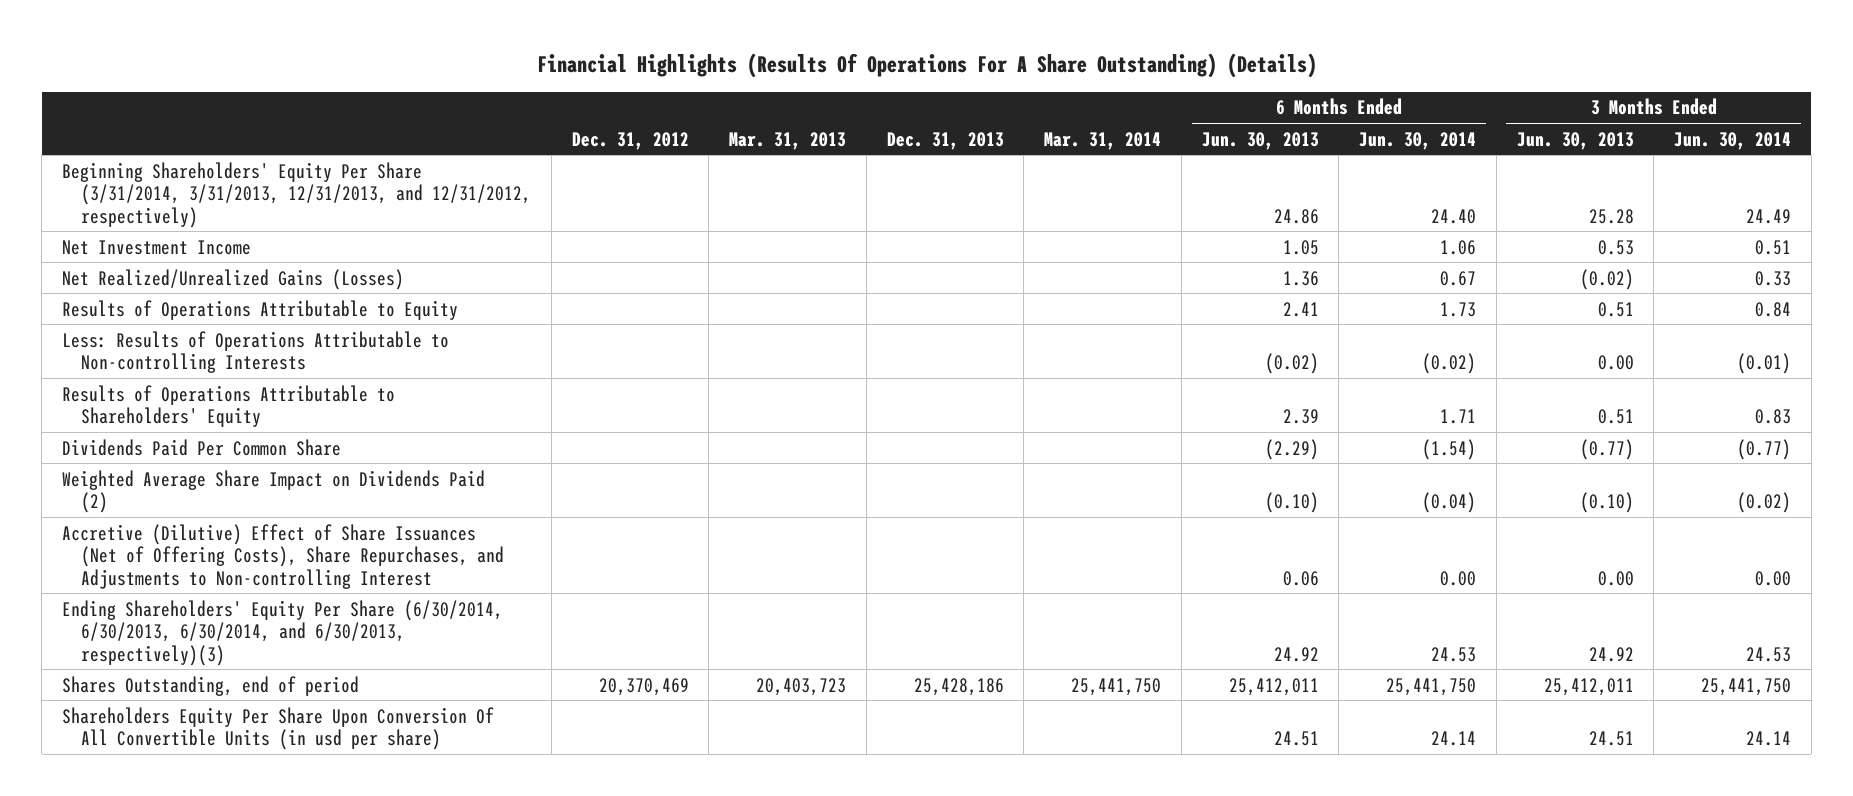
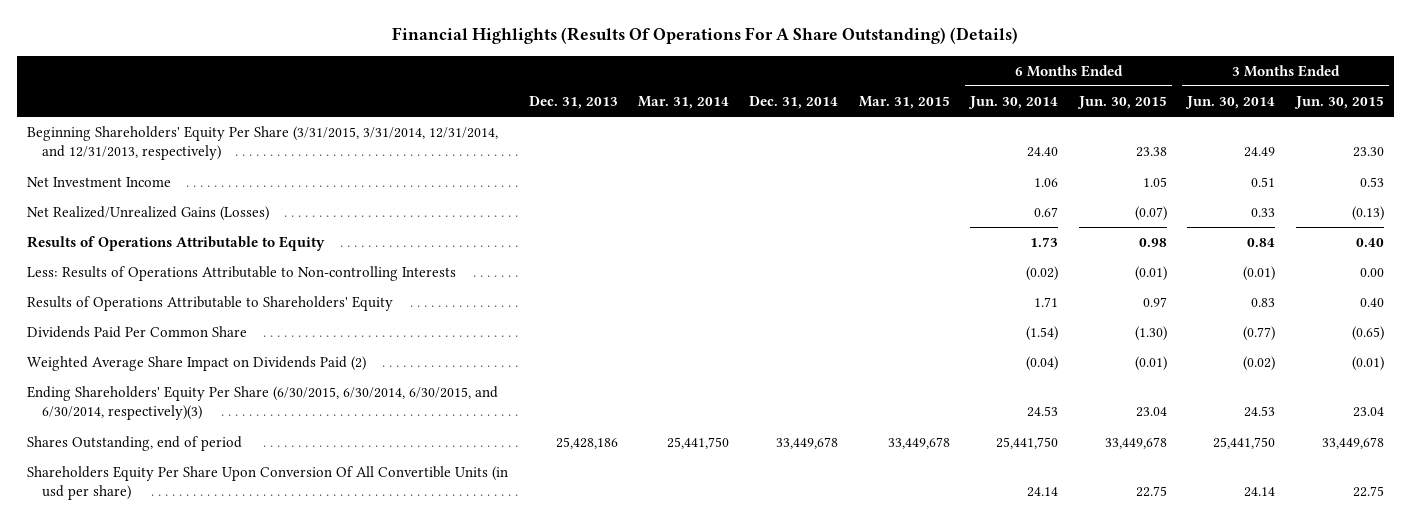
- | Dec. 31, 2012 | Mar. 31, 2013 | Dec. 31, 2013 | Mar. 31, 2014 | 6 Months Ended Jun. 30, 2013 | 6 Months Ended Jun. 30, 2014 | 3 Months Ended Jun. 30, 2013 | 3 Months Ended Jun. 30, 2014
+ | Dec. 31, 2013 | Mar. 31, 2014 | Dec. 31, 2014 | Mar. 31, 2015 | 6 Months Ended Jun. 30, 2014 | 6 Months Ended Jun. 30, 2015 | 3 Months Ended Jun. 30, 2014 | 3 Months Ended Jun. 30, 2015
- Beginning Shareholders' Equity Per Share (3/31/2014, 3/31/2013, 12/31/2013, and 12/31/2012, respectively) | | | | | 24.86 | 24.40 | 25.28 | 24.49
+ Beginning Shareholders' Equity Per Share (3/31/2015, 3/31/2014, 12/31/2014, and 12/31/2013, respectively) | | | | | 24.40 | 23.38 | 24.49 | 23.30
- Accretive (Dilutive) Effect of Share Issuances (Net of Offering Costs), Share Repurchases, and Adjustments to Non-controlling Interest | | | | | 0.06 | 0.00 | 0.00 | 0.00
- Ending Shareholders' Equity Per Share (6/30/2014, 6/30/2013, 6/30/2014, and 6/30/2013, respectively)(3) | | | | | 24.92 | 24.53 | 24.92 | 24.53
+ Ending Shareholders' Equity Per Share (6/30/2015, 6/30/2014, 6/30/2015, and 6/30/2014, respectively)(3) | | | | | 24.53 | 23.04 | 24.53 | 23.04

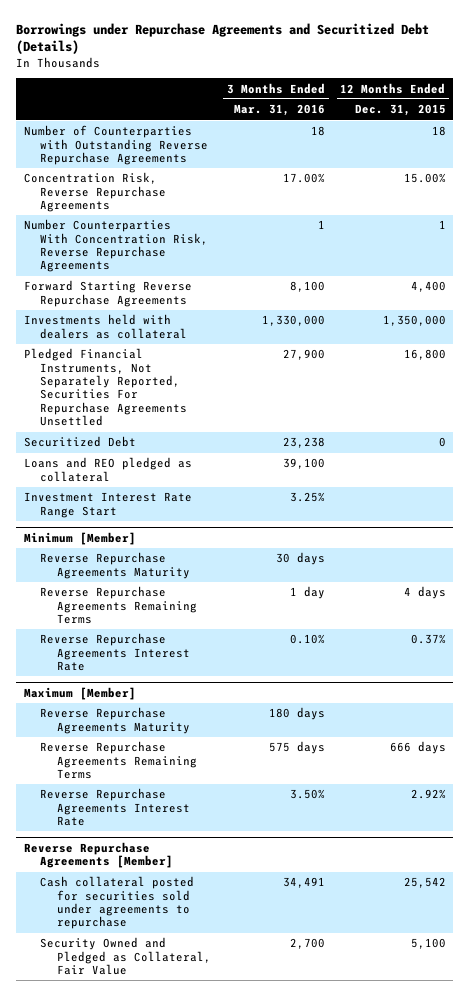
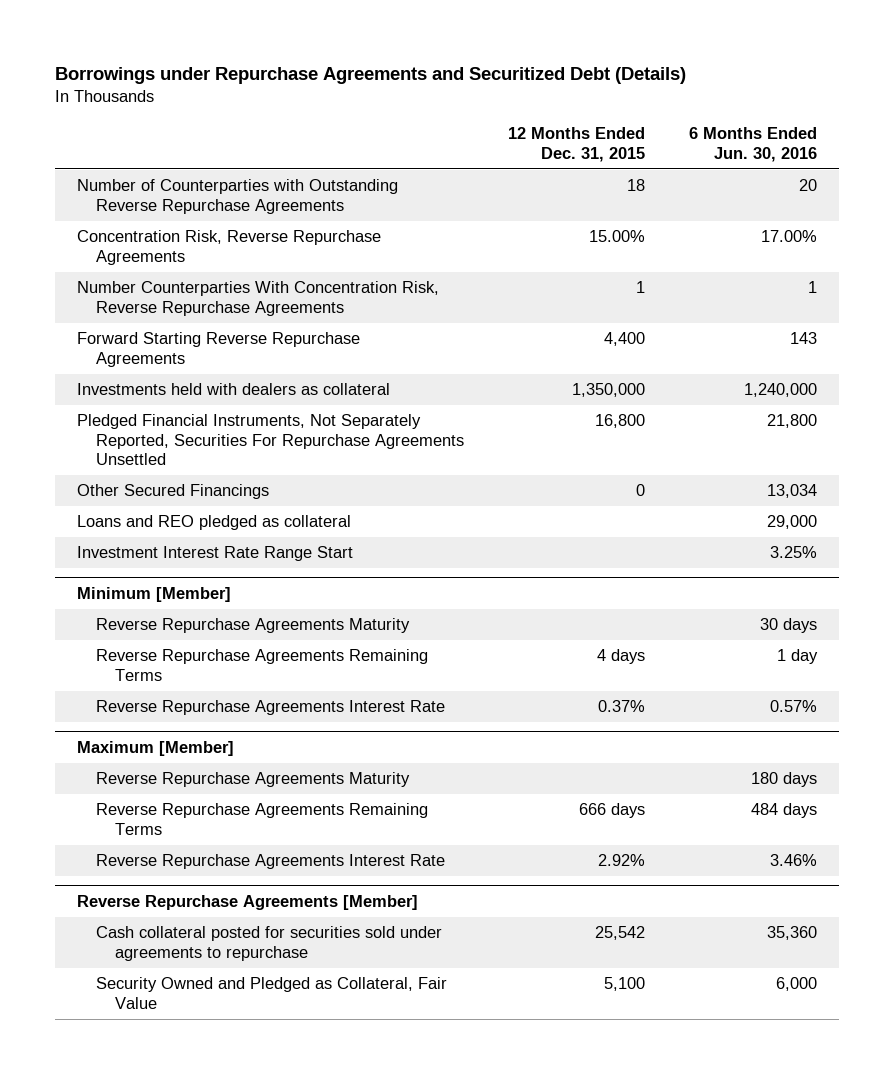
- | 3 Months Ended Mar. 31, 2016 | 12 Months Ended Dec. 31, 2015
+ | 12 Months Ended Dec. 31, 2015 | 6 Months Ended Jun. 30, 2016
- Securitized Debt | 23,238 | 0
+ Other Secured Financings | 0 | 13,034

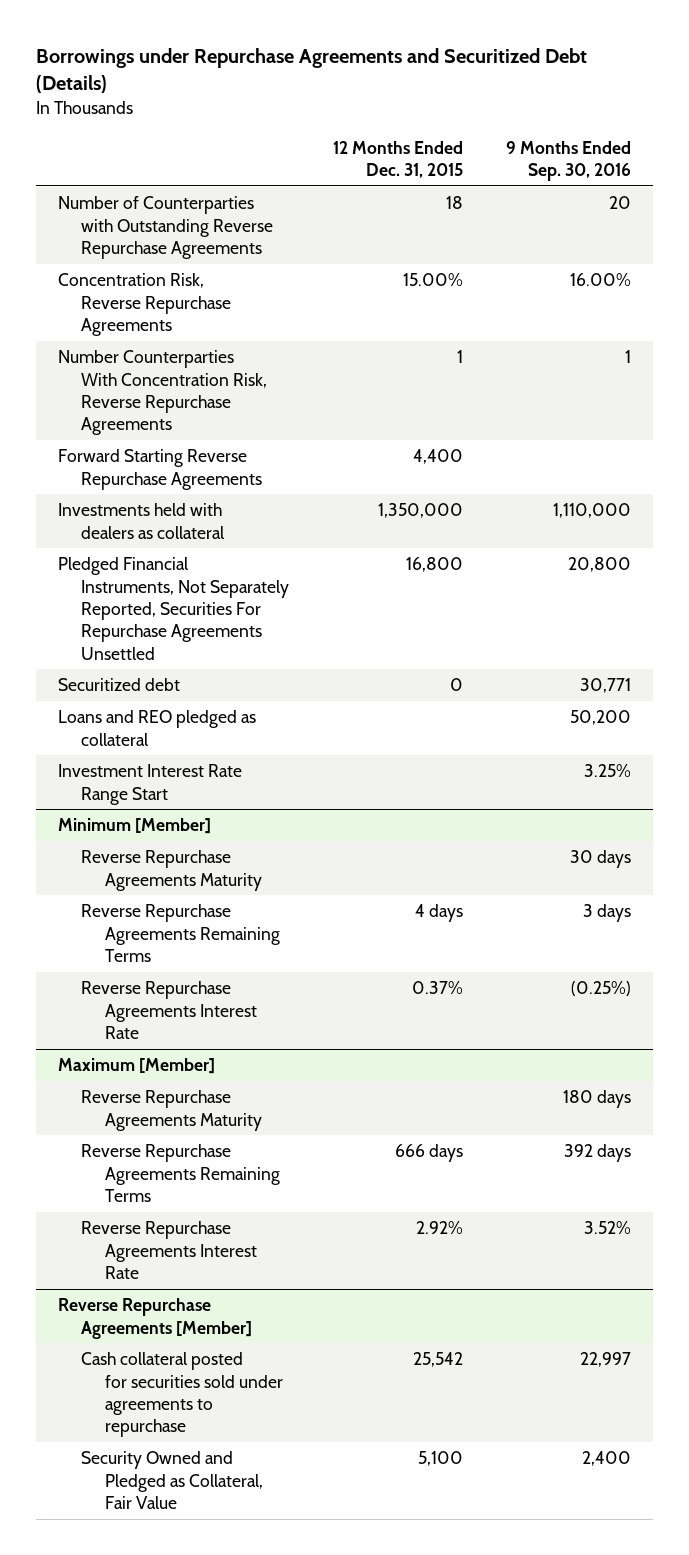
- | 12 Months Ended Dec. 31, 2015 | 6 Months Ended Jun. 30, 2016
+ | 12 Months Ended Dec. 31, 2015 | 9 Months Ended Sep. 30, 2016
- Other Secured Financings | 0 | 13,034
+ Securitized debt | 0 | 30,771

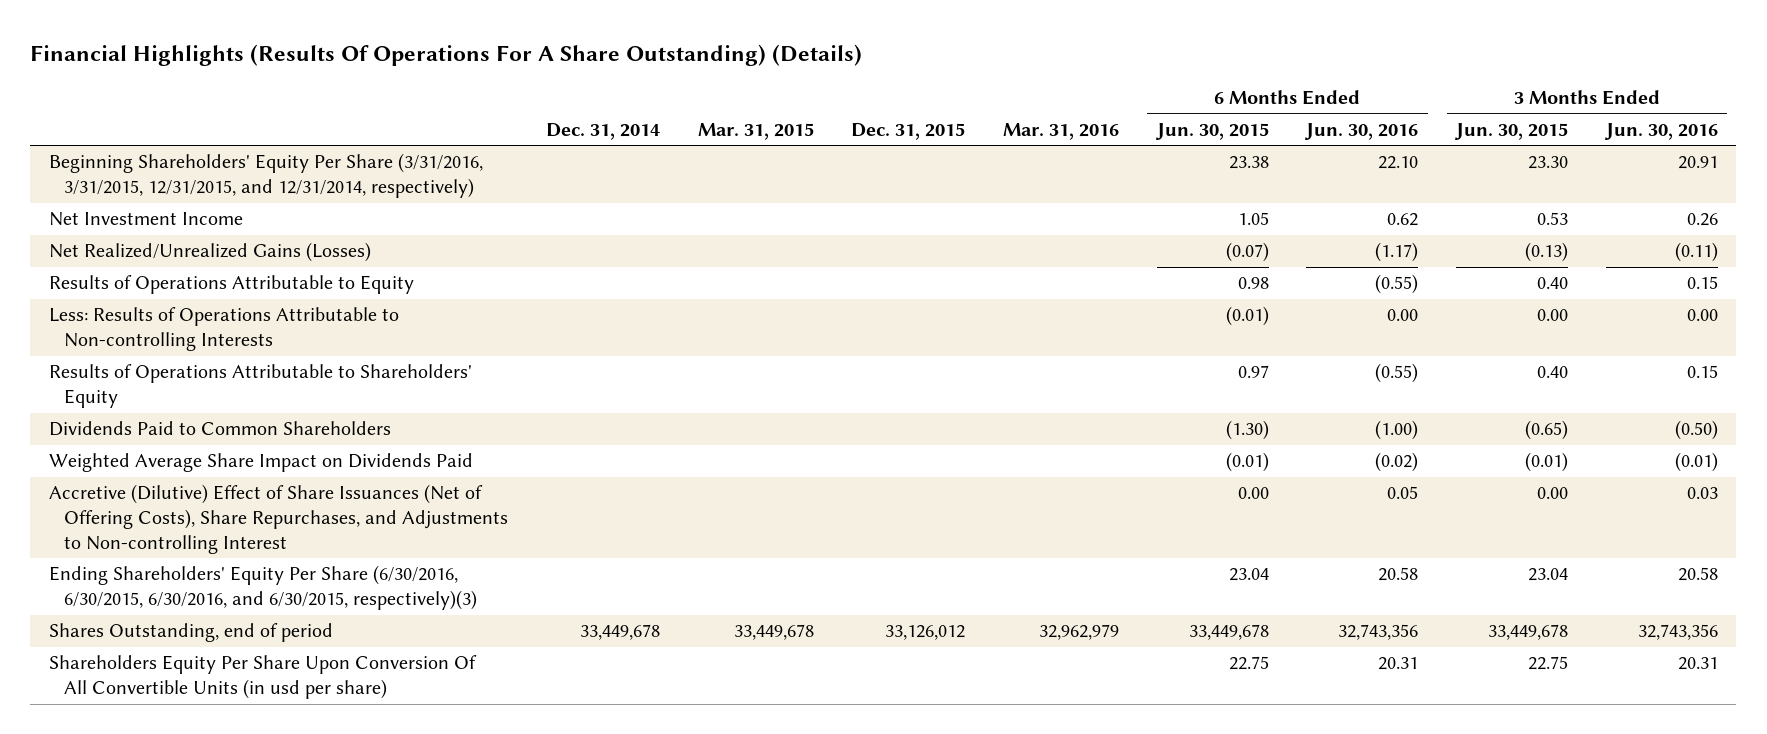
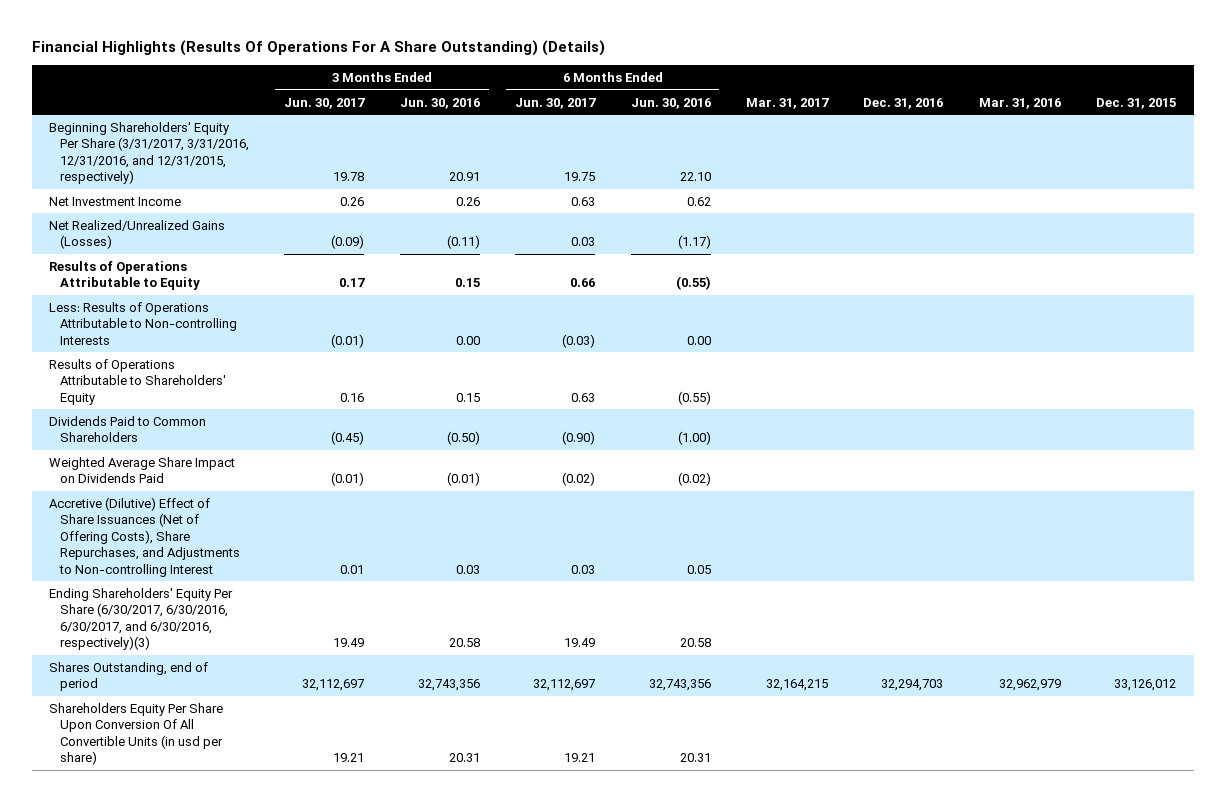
- | Dec. 31, 2014 | Mar. 31, 2015 | Dec. 31, 2015 | Mar. 31, 2016 | 6 Months Ended Jun. 30, 2015 | 6 Months Ended Jun. 30, 2016 | 3 Months Ended Jun. 30, 2015 | 3 Months Ended Jun. 30, 2016
+ | 3 Months Ended Jun. 30, 2017 | 3 Months Ended Jun. 30, 2016 | 6 Months Ended Jun. 30, 2017 | 6 Months Ended Jun. 30, 2016 | Mar. 31, 2017 | Dec. 31, 2016 | Mar. 31, 2016 | Dec. 31, 2015
- Beginning Shareholders' Equity Per Share (3/31/2016, 3/31/2015, 12/31/2015, and 12/31/2014, respectively) | | | | | 23.38 | 22.10 | 23.30 | 20.91
+ Beginning Shareholders' Equity Per Share (3/31/2017, 3/31/2016, 12/31/2016, and 12/31/2015, respectively) | 19.78 | 20.91 | 19.75 | 22.10 | | | |
- Ending Shareholders' Equity Per Share (6/30/2016, 6/30/2015, 6/30/2016, and 6/30/2015, respectively)(3) | | | | | 23.04 | 20.58 | 23.04 | 20.58
+ Ending Shareholders' Equity Per Share (6/30/2017, 6/30/2016, 6/30/2017, and 6/30/2016, respectively)(3) | 19.49 | 20.58 | 19.49 | 20.58 | | | |

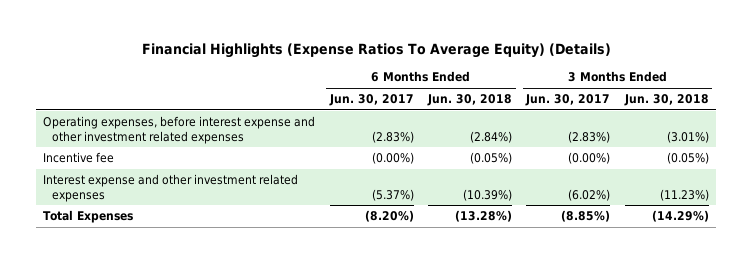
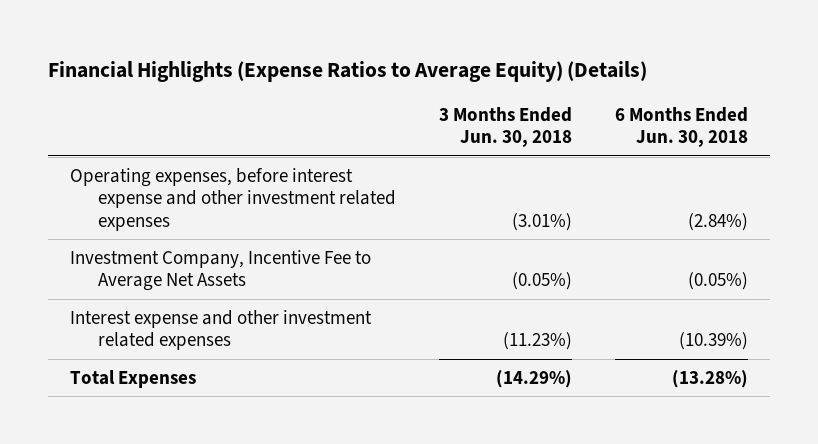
- Financial Highlights (Expense Ratios To Average Equity) (Details)
+ Financial Highlights (Expense Ratios to Average Equity) (Details)
- | 6 Months Ended Jun. 30, 2017 | 6 Months Ended Jun. 30, 2018 | 3 Months Ended Jun. 30, 2017 | 3 Months Ended Jun. 30, 2018
+ | 3 Months Ended Jun. 30, 2018 | 6 Months Ended Jun. 30, 2018
- Incentive fee | (0.00%) | (0.05%) | (0.00%) | (0.05%)
+ Investment Company, Incentive Fee to Average Net Assets | (0.05%) | (0.05%)

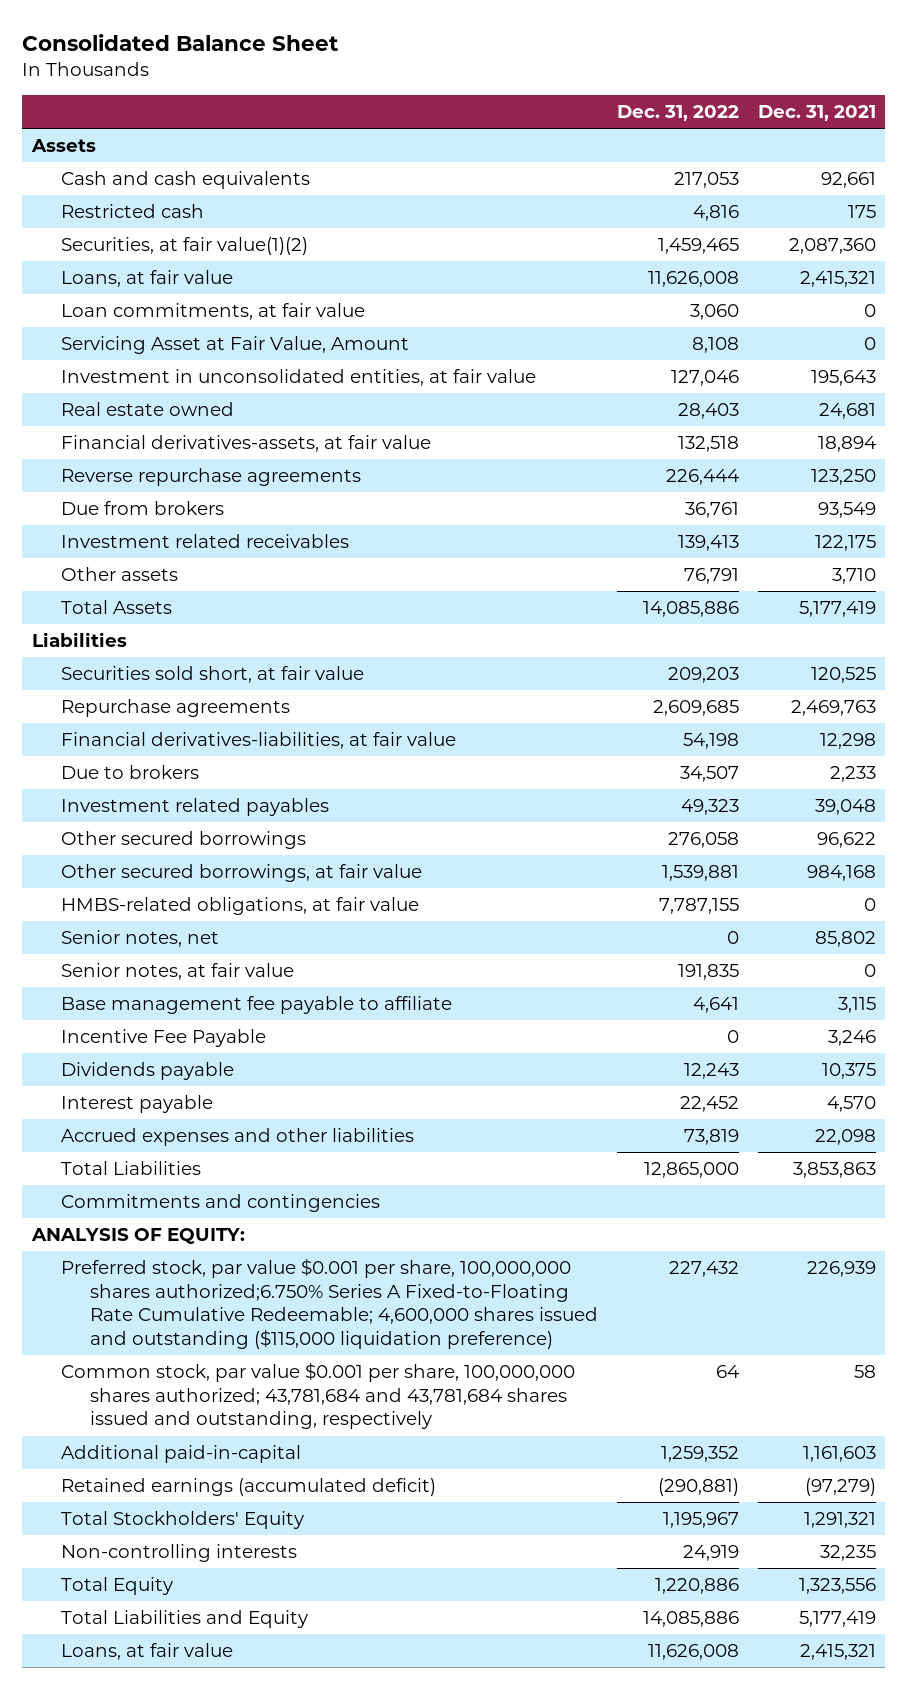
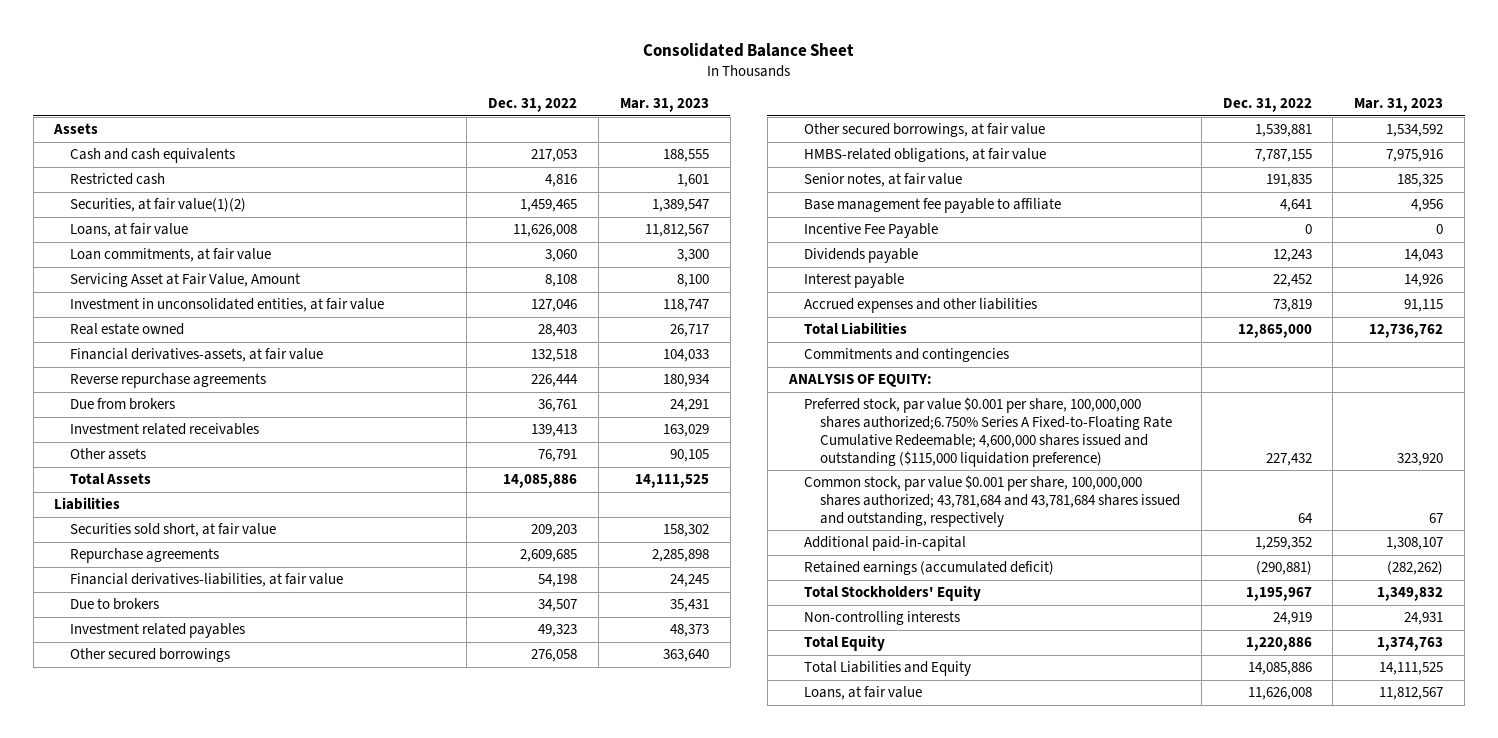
- | Dec. 31, 2022 | Dec. 31, 2021
+ | Dec. 31, 2022 | Mar. 31, 2023
- Senior notes, net | 0 | 85,802

